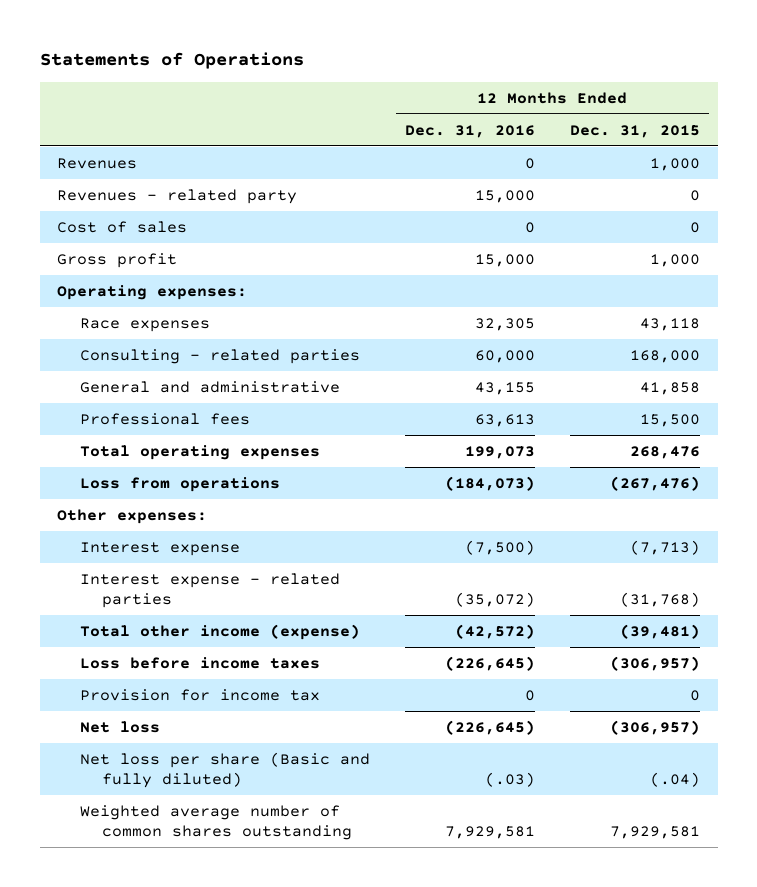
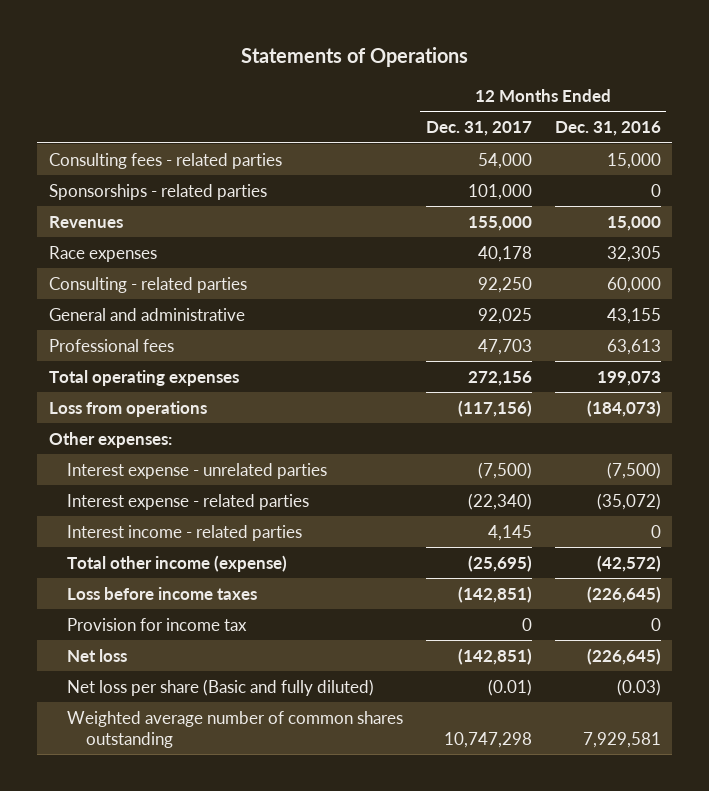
- | 12 Months Ended Dec. 31, 2016 | 12 Months Ended Dec. 31, 2015
+ | 12 Months Ended Dec. 31, 2017 | 12 Months Ended Dec. 31, 2016
- Revenues | 0 | 1,000
- Revenues - related party | 15,000 | 0
- Cost of sales | 0 | 0
- Gross profit | 15,000 | 1,000
- Operating expenses:
+ Consulting fees - related parties | 54,000 | 15,000
+ Sponsorships - related parties | 101,000 | 0
+ Revenues | 155,000 | 15,000
- Interest expense | (7,500) | (7,713)
+ Interest expense - unrelated parties | (7,500) | (7,500)
+ Interest income - related parties | 4,145 | 0
- Net loss per share (Basic and fully diluted) | (.03) | (.04)
+ Net loss per share (Basic and fully diluted) | (0.01) | (0.03)

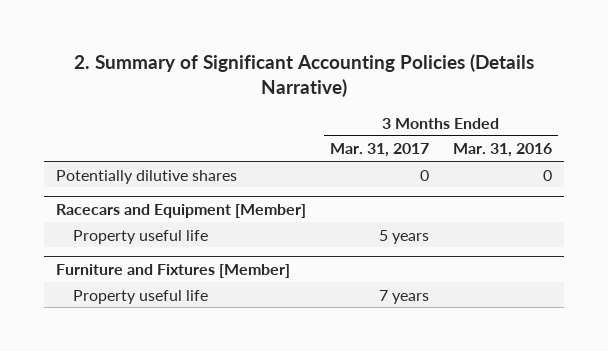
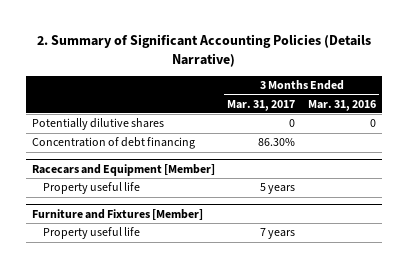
+ Concentration of debt financing | 86.30% |

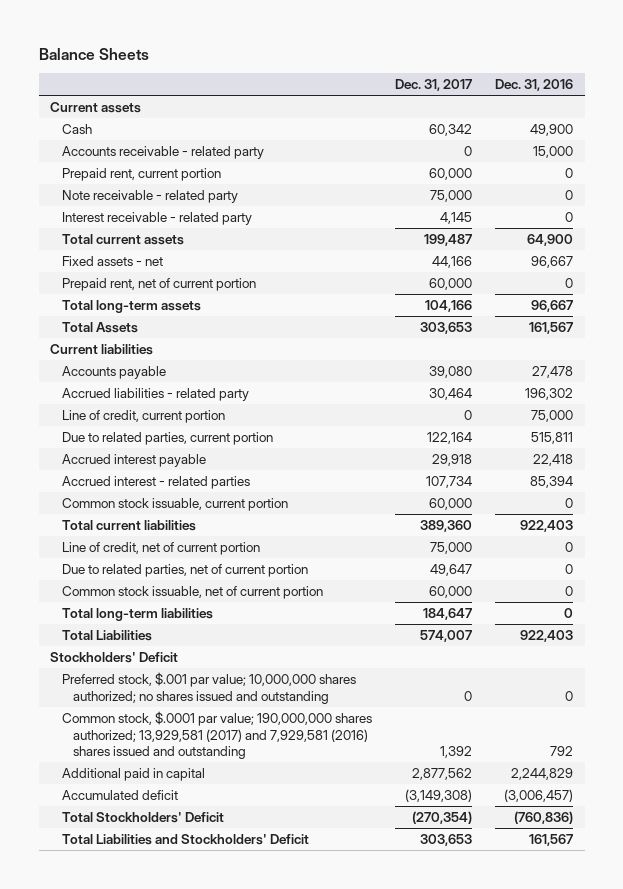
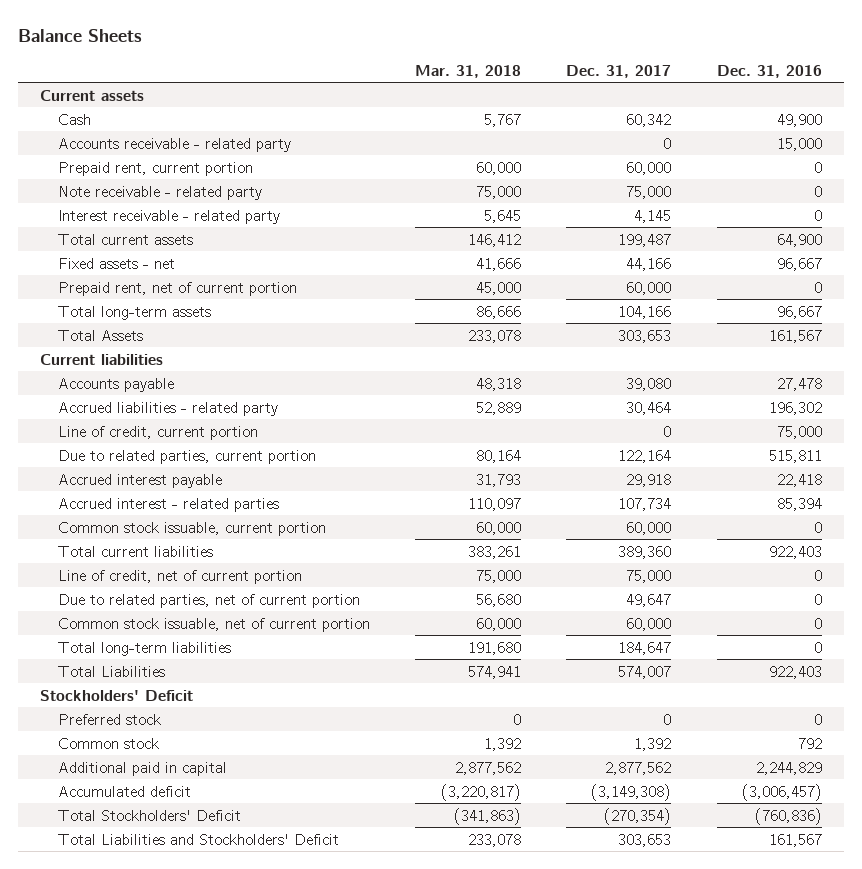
- | Dec. 31, 2017 | Dec. 31, 2016
+ | Mar. 31, 2018 | Dec. 31, 2017 | Dec. 31, 2016
- Preferred stock, $.001 par value; 10,000,000 shares authorized; no shares issued and outstanding | 0 | 0
- Common stock, $.0001 par value; 190,000,000 shares authorized; 13,929,581 (2017) and 7,929,581 (2016) shares issued and outstanding | 1,392 | 792
+ Preferred stock | 0 | 0 | 0
+ Common stock | 1,392 | 1,392 | 792

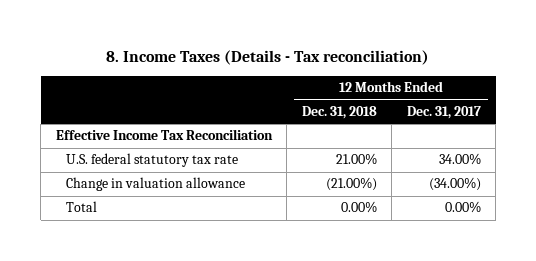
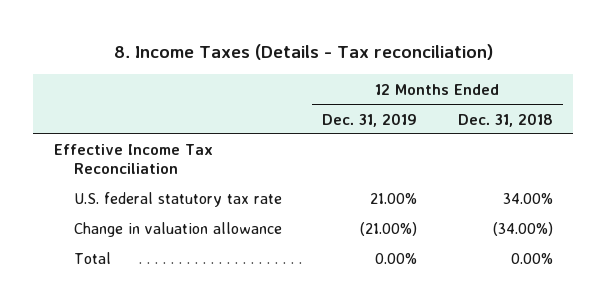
- | 12 Months Ended Dec. 31, 2018 | 12 Months Ended Dec. 31, 2017
+ | 12 Months Ended Dec. 31, 2019 | 12 Months Ended Dec. 31, 2018
- U.S. federal statutory tax rate | 21.00% | 34.00%
- Change in valuation allowance | (21.00%) | (34.00%)
+ U.S. federal statutory tax rate | 21.00% | 34.00%
+ Change in valuation allowance | (21.00%) | (34.00%)

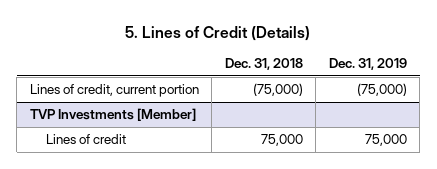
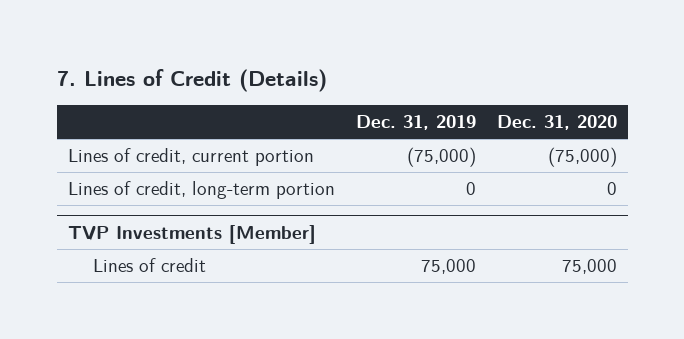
- 5. Lines of Credit (Details)
+ 7. Lines of Credit (Details)
- | Dec. 31, 2018 | Dec. 31, 2019
+ | Dec. 31, 2019 | Dec. 31, 2020
+ Lines of credit, long-term portion | 0 | 0

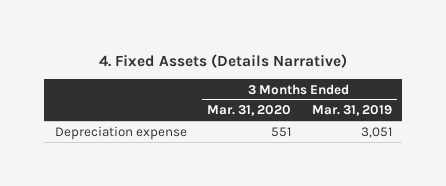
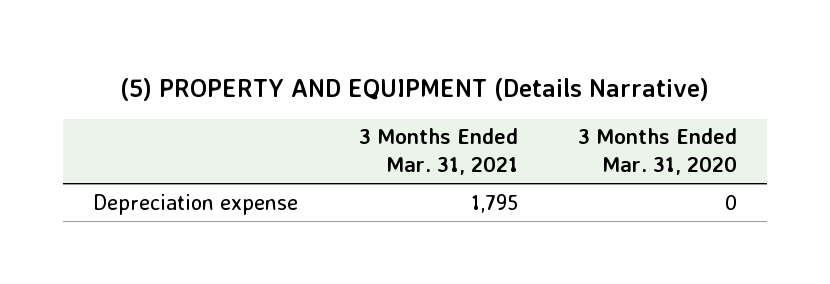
- 4. Fixed Assets (Details Narrative)
+ (5) PROPERTY AND EQUIPMENT (Details Narrative)
- | 3 Months Ended Mar. 31, 2020 | 3 Months Ended Mar. 31, 2019
+ | 3 Months Ended Mar. 31, 2021 | 3 Months Ended Mar. 31, 2020
- Depreciation expense | 551 | 3,051
+ Depreciation expense | 1,795 | 0

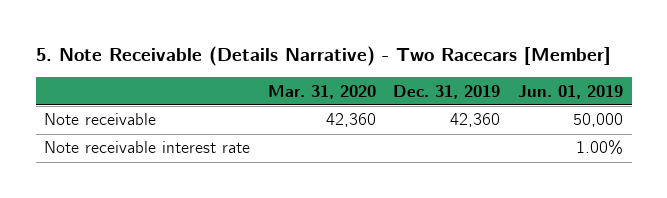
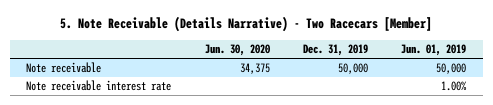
- | Mar. 31, 2020 | Dec. 31, 2019 | Jun. 01, 2019
+ | Jun. 30, 2020 | Dec. 31, 2019 | Jun. 01, 2019
- Note receivable | 42,360 | 42,360 | 50,000
+ Note receivable | 34,375 | 50,000 | 50,000

